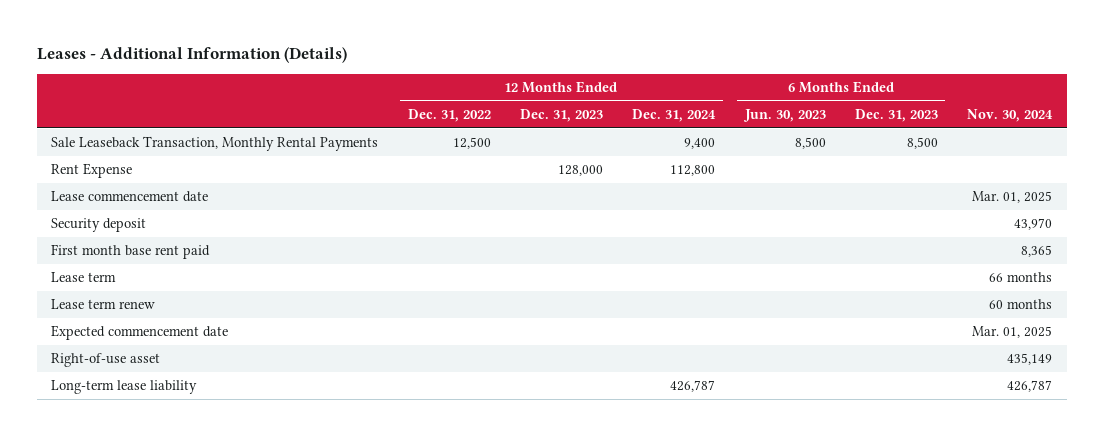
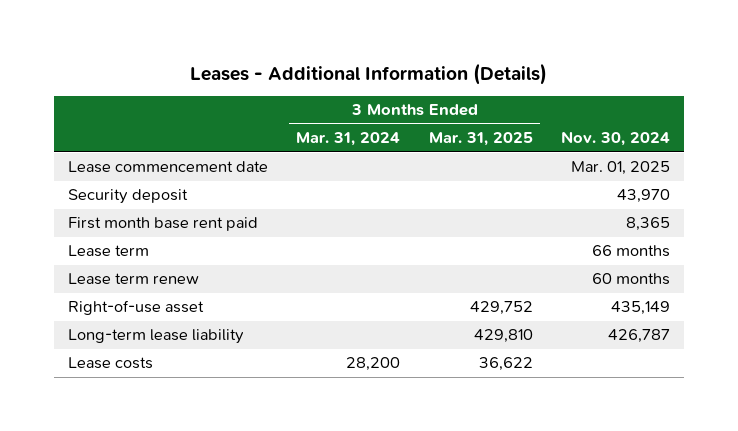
- | 12 Months Ended Dec. 31, 2022 | 12 Months Ended Dec. 31, 2023 | 12 Months Ended Dec. 31, 2024 | 6 Months Ended Jun. 30, 2023 | 6 Months Ended Dec. 31, 2023 | Nov. 30, 2024
+ | 3 Months Ended Mar. 31, 2024 | 3 Months Ended Mar. 31, 2025 | Nov. 30, 2024
- Sale Leaseback Transaction, Monthly Rental Payments | 12,500 | | 9,400 | 8,500 | 8,500 |
- Rent Expense | | 128,000 | 112,800 | | |
- Expected commencement date | | | | | | Mar. 01, 2025
+ Lease costs | 28,200 | 36,622 |

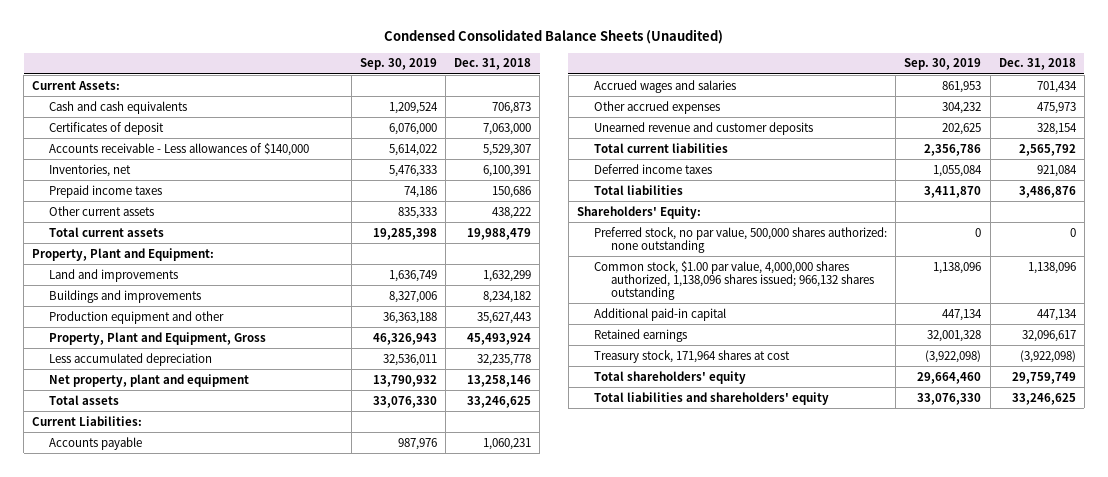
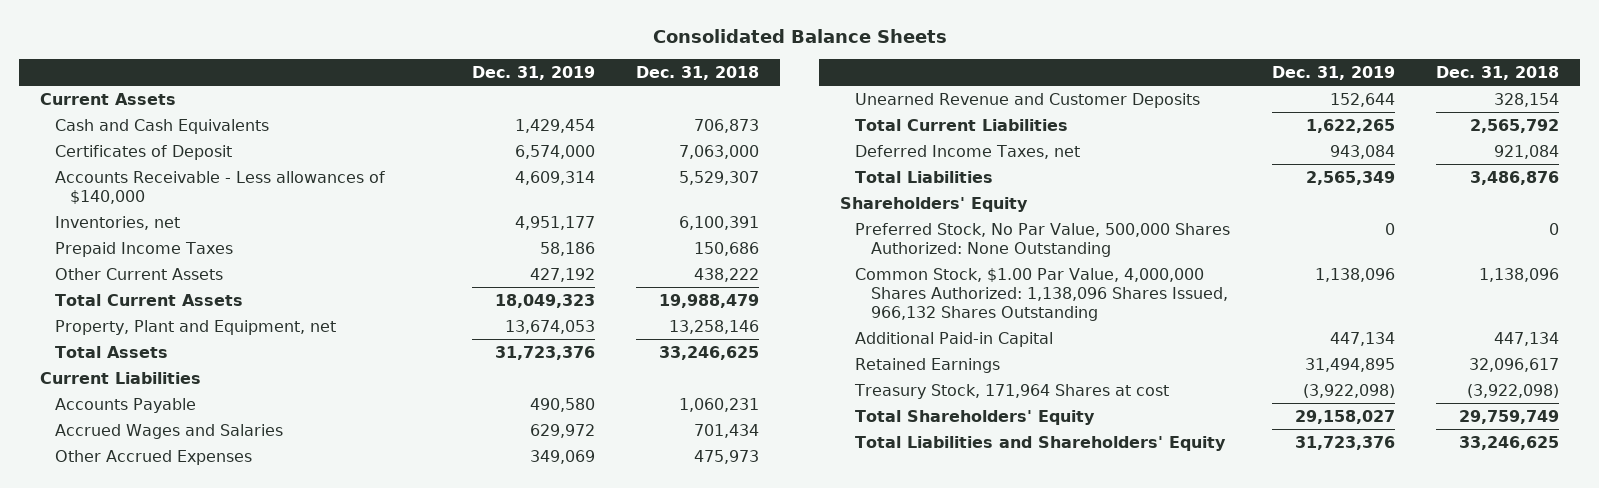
- Condensed Consolidated Balance Sheets (Unaudited)
+ Consolidated Balance Sheets
- | Sep. 30, 2019 | Dec. 31, 2018
+ | Dec. 31, 2019 | Dec. 31, 2018
- Current Assets:
- Cash and cash equivalents | 1,209,524 | 706,873
- Certificates of deposit | 6,076,000 | 7,063,000
- Accounts receivable - Less allowances of $140,000 | 5,614,022 | 5,529,307
+ Current Assets
+ Cash and Cash Equivalents | 1,429,454 | 706,873
+ Certificates of Deposit | 6,574,000 | 7,063,000
+ Accounts Receivable - Less allowances of $140,000 | 4,609,314 | 5,529,307
- Prepaid income taxes | 74,186 | 150,686
- Other current assets | 835,333 | 438,222
- Total current assets | 19,285,398 | 19,988,479
- Property, Plant and Equipment:
- Land and improvements | 1,636,749 | 1,632,299
- Buildings and improvements | 8,327,006 | 8,234,182
- Production equipment and other | 36,363,188 | 35,627,443
- Property, Plant and Equipment, Gross | 46,326,943 | 45,493,924
- Less accumulated depreciation | 32,536,011 | 32,235,778
- Net property, plant and equipment | 13,790,932 | 13,258,146
- Total assets | 33,076,330 | 33,246,625
- Current Liabilities:
- Accounts payable | 987,976 | 1,060,231
- Accrued wages and salaries | 861,953 | 701,434
- Other accrued expenses | 304,232 | 475,973
- Unearned revenue and customer deposits | 202,625 | 328,154
- Total current liabilities | 2,356,786 | 2,565,792
- Deferred income taxes | 1,055,084 | 921,084
- Total liabilities | 3,411,870 | 3,486,876
- Shareholders' Equity:
- Preferred stock, no par value, 500,000 shares authorized: none outstanding | 0 | 0
- Common stock, $1.00 par value, 4,000,000 shares authorized, 1,138,096 shares issued; 966,132 shares outstanding | 1,138,096 | 1,138,096
- Additional paid-in capital | 447,134 | 447,134
- Retained earnings | 32,001,328 | 32,096,617
- Treasury stock, 171,964 shares at cost | (3,922,098) | (3,922,098)
- Total shareholders' equity | 29,664,460 | 29,759,749
- Total liabilities and shareholders' equity | 33,076,330 | 33,246,625
+ Prepaid Income Taxes | 58,186 | 150,686
+ Other Current Assets | 427,192 | 438,222
+ Total Current Assets | 18,049,323 | 19,988,479
+ Property, Plant and Equipment, net | 13,674,053 | 13,258,146
+ Total Assets | 31,723,376 | 33,246,625
+ Current Liabilities
+ Accounts Payable | 490,580 | 1,060,231
+ Accrued Wages and Salaries | 629,972 | 701,434
+ Other Accrued Expenses | 349,069 | 475,973
+ Unearned Revenue and Customer Deposits | 152,644 | 328,154
+ Total Current Liabilities | 1,622,265 | 2,565,792
+ Deferred Income Taxes, net | 943,084 | 921,084
+ Total Liabilities | 2,565,349 | 3,486,876
+ Shareholders' Equity
+ Preferred Stock, No Par Value, 500,000 Shares Authorized: None Outstanding | 0 | 0
+ Common Stock, $1.00 Par Value, 4,000,000 Shares Authorized: 1,138,096 Shares Issued, 966,132 Shares Outstanding | 1,138,096 | 1,138,096
+ Additional Paid-in Capital | 447,134 | 447,134
+ Retained Earnings | 31,494,895 | 32,096,617
+ Treasury Stock, 171,964 Shares at cost | (3,922,098) | (3,922,098)
+ Total Shareholders' Equity | 29,158,027 | 29,759,749
+ Total Liabilities and Shareholders' Equity | 31,723,376 | 33,246,625

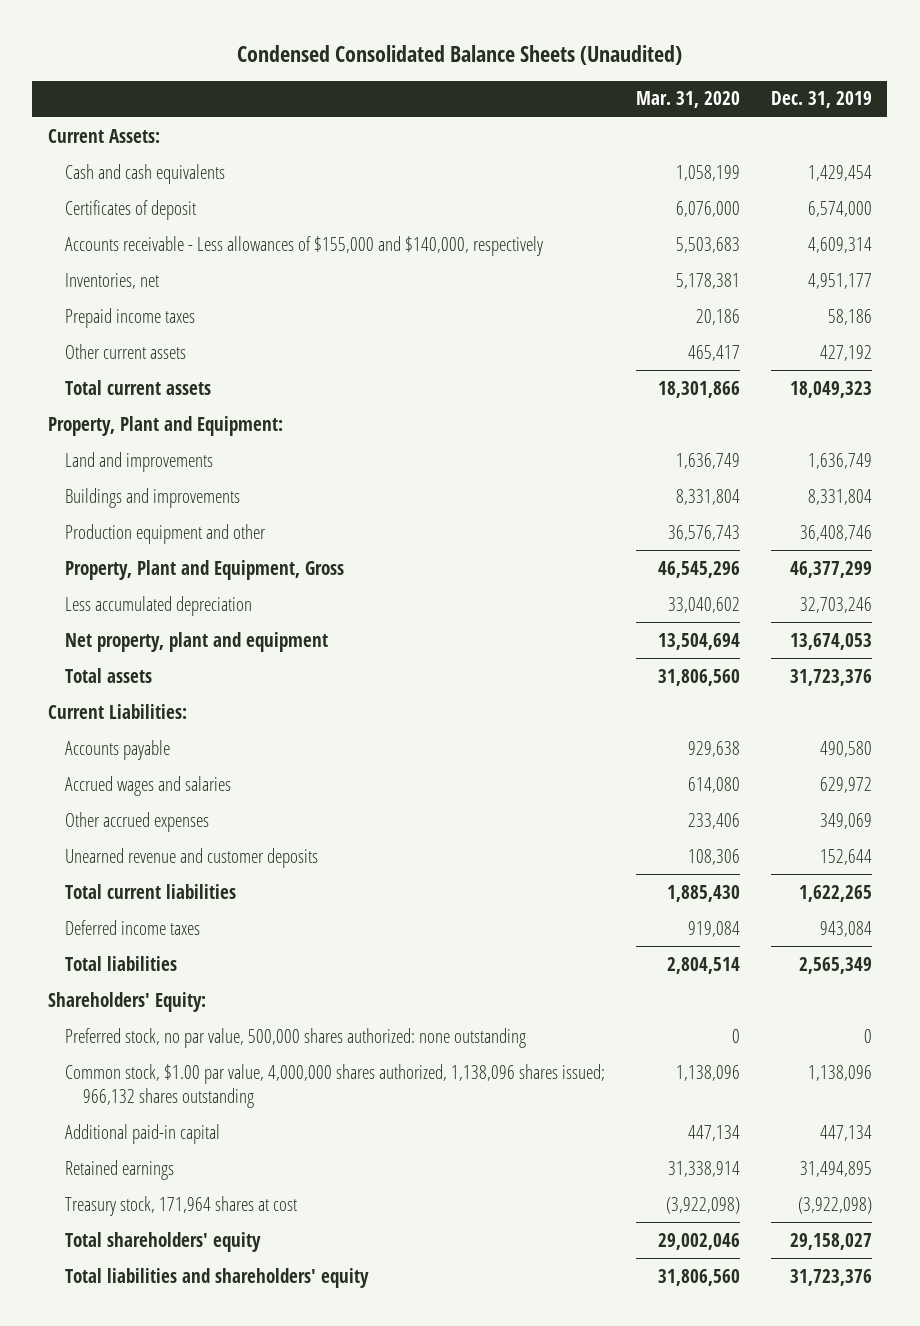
- Consolidated Balance Sheets
+ Condensed Consolidated Balance Sheets (Unaudited)
- | Dec. 31, 2019 | Dec. 31, 2018
+ | Mar. 31, 2020 | Dec. 31, 2019
- Current Assets
- Cash and Cash Equivalents | 1,429,454 | 706,873
- Certificates of Deposit | 6,574,000 | 7,063,000
- Accounts Receivable - Less allowances of $140,000 | 4,609,314 | 5,529,307
+ Current Assets:
+ Cash and cash equivalents | 1,058,199 | 1,429,454
+ Certificates of deposit | 6,076,000 | 6,574,000
+ Accounts receivable - Less allowances of $155,000 and $140,000, respectively | 5,503,683 | 4,609,314
- Prepaid Income Taxes | 58,186 | 150,686
- Other Current Assets | 427,192 | 438,222
- Total Current Assets | 18,049,323 | 19,988,479
- Property, Plant and Equipment, net | 13,674,053 | 13,258,146
- Total Assets | 31,723,376 | 33,246,625
- Current Liabilities
- Accounts Payable | 490,580 | 1,060,231
- Accrued Wages and Salaries | 629,972 | 701,434
- Other Accrued Expenses | 349,069 | 475,973
- Unearned Revenue and Customer Deposits | 152,644 | 328,154
- Total Current Liabilities | 1,622,265 | 2,565,792
- Deferred Income Taxes, net | 943,084 | 921,084
- Total Liabilities | 2,565,349 | 3,486,876
- Shareholders' Equity
- Preferred Stock, No Par Value, 500,000 Shares Authorized: None Outstanding | 0 | 0
- Common Stock, $1.00 Par Value, 4,000,000 Shares Authorized: 1,138,096 Shares Issued, 966,132 Shares Outstanding | 1,138,096 | 1,138,096
- Additional Paid-in Capital | 447,134 | 447,134
- Retained Earnings | 31,494,895 | 32,096,617
- Treasury Stock, 171,964 Shares at cost | (3,922,098) | (3,922,098)
- Total Shareholders' Equity | 29,158,027 | 29,759,749
- Total Liabilities and Shareholders' Equity | 31,723,376 | 33,246,625
+ Prepaid income taxes | 20,186 | 58,186
+ Other current assets | 465,417 | 427,192
+ Total current assets | 18,301,866 | 18,049,323
+ Property, Plant and Equipment:
+ Land and improvements | 1,636,749 | 1,636,749
+ Buildings and improvements | 8,331,804 | 8,331,804
+ Production equipment and other | 36,576,743 | 36,408,746
+ Property, Plant and Equipment, Gross | 46,545,296 | 46,377,299
+ Less accumulated depreciation | 33,040,602 | 32,703,246
+ Net property, plant and equipment | 13,504,694 | 13,674,053
+ Total assets | 31,806,560 | 31,723,376
+ Current Liabilities:
+ Accounts payable | 929,638 | 490,580
+ Accrued wages and salaries | 614,080 | 629,972
+ Other accrued expenses | 233,406 | 349,069
+ Unearned revenue and customer deposits | 108,306 | 152,644
+ Total current liabilities | 1,885,430 | 1,622,265
+ Deferred income taxes | 919,084 | 943,084
+ Total liabilities | 2,804,514 | 2,565,349
+ Shareholders' Equity:
+ Preferred stock, no par value, 500,000 shares authorized: none outstanding | 0 | 0
+ Common stock, $1.00 par value, 4,000,000 shares authorized, 1,138,096 shares issued; 966,132 shares outstanding | 1,138,096 | 1,138,096
+ Additional paid-in capital | 447,134 | 447,134
+ Retained earnings | 31,338,914 | 31,494,895
+ Treasury stock, 171,964 shares at cost | (3,922,098) | (3,922,098)
+ Total shareholders' equity | 29,002,046 | 29,158,027
+ Total liabilities and shareholders' equity | 31,806,560 | 31,723,376

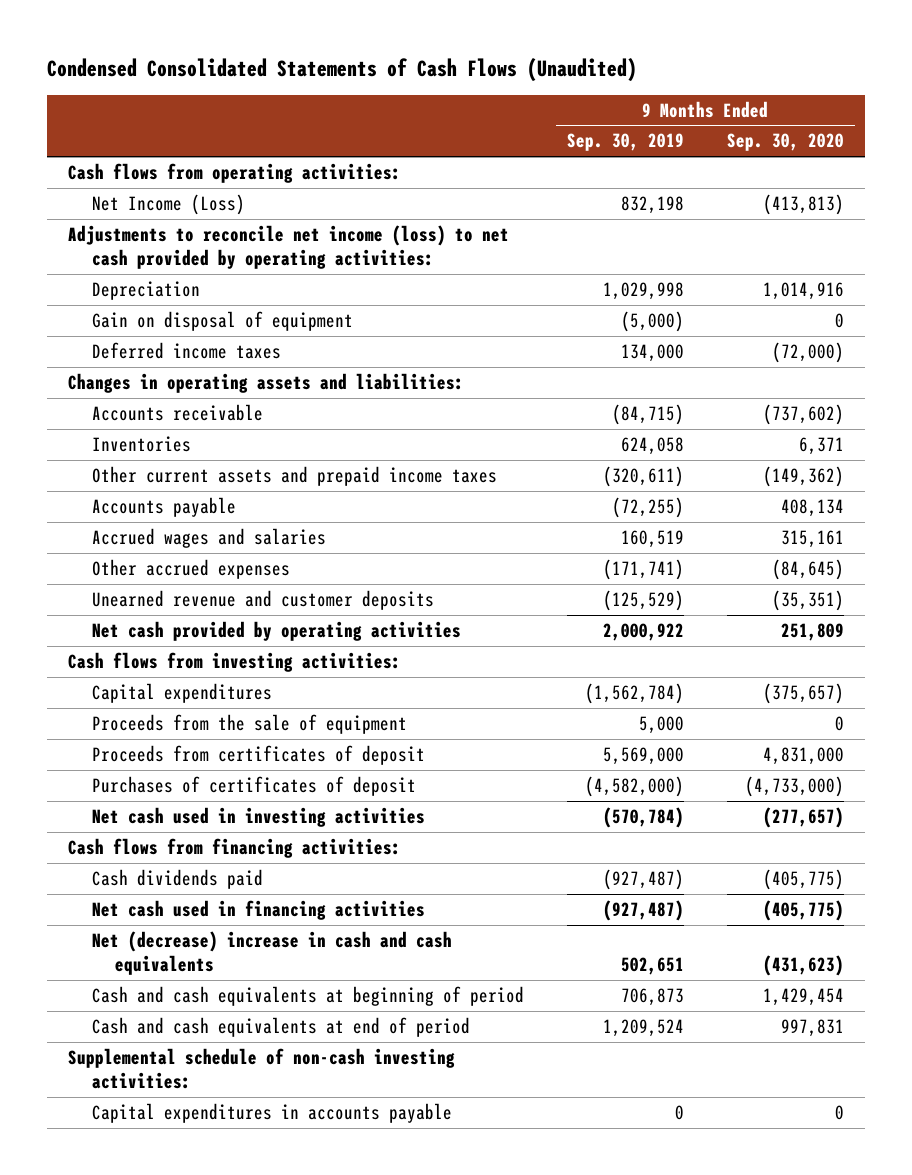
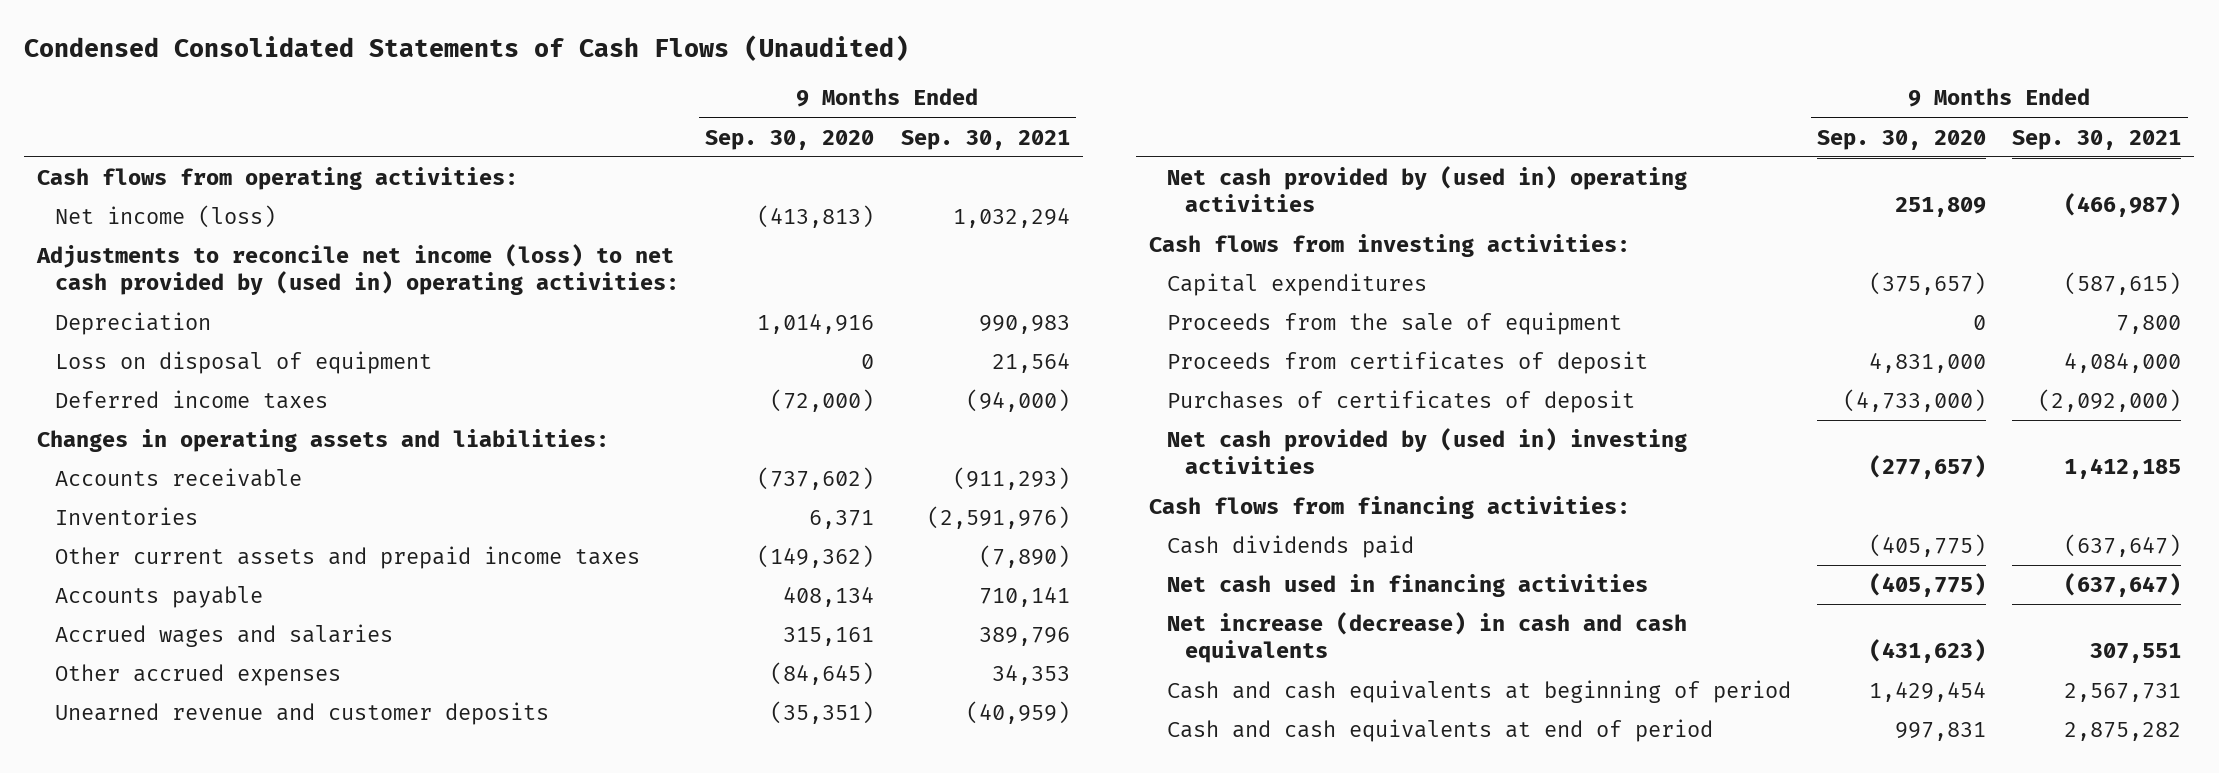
- | 9 Months Ended Sep. 30, 2019 | 9 Months Ended Sep. 30, 2020
+ | 9 Months Ended Sep. 30, 2020 | 9 Months Ended Sep. 30, 2021
- Net Income (Loss) | 832,198 | (413,813)
- Adjustments to reconcile net income (loss) to net cash provided by operating activities:
+ Net income (loss) | (413,813) | 1,032,294
+ Adjustments to reconcile net income (loss) to net cash provided by (used in) operating activities:
- Gain on disposal of equipment | (5,000) | 0
+ Loss on disposal of equipment | 0 | 21,564
- Net cash provided by operating activities | 2,000,922 | 251,809
+ Net cash provided by (used in) operating activities | 251,809 | (466,987)
- Net cash used in investing activities | (570,784) | (277,657)
+ Net cash provided by (used in) investing activities | (277,657) | 1,412,185
- Net (decrease) increase in cash and cash equivalents | 502,651 | (431,623)
+ Net increase (decrease) in cash and cash equivalents | (431,623) | 307,551
- Supplemental schedule of non-cash investing activities:
- Capital expenditures in accounts payable | 0 | 0

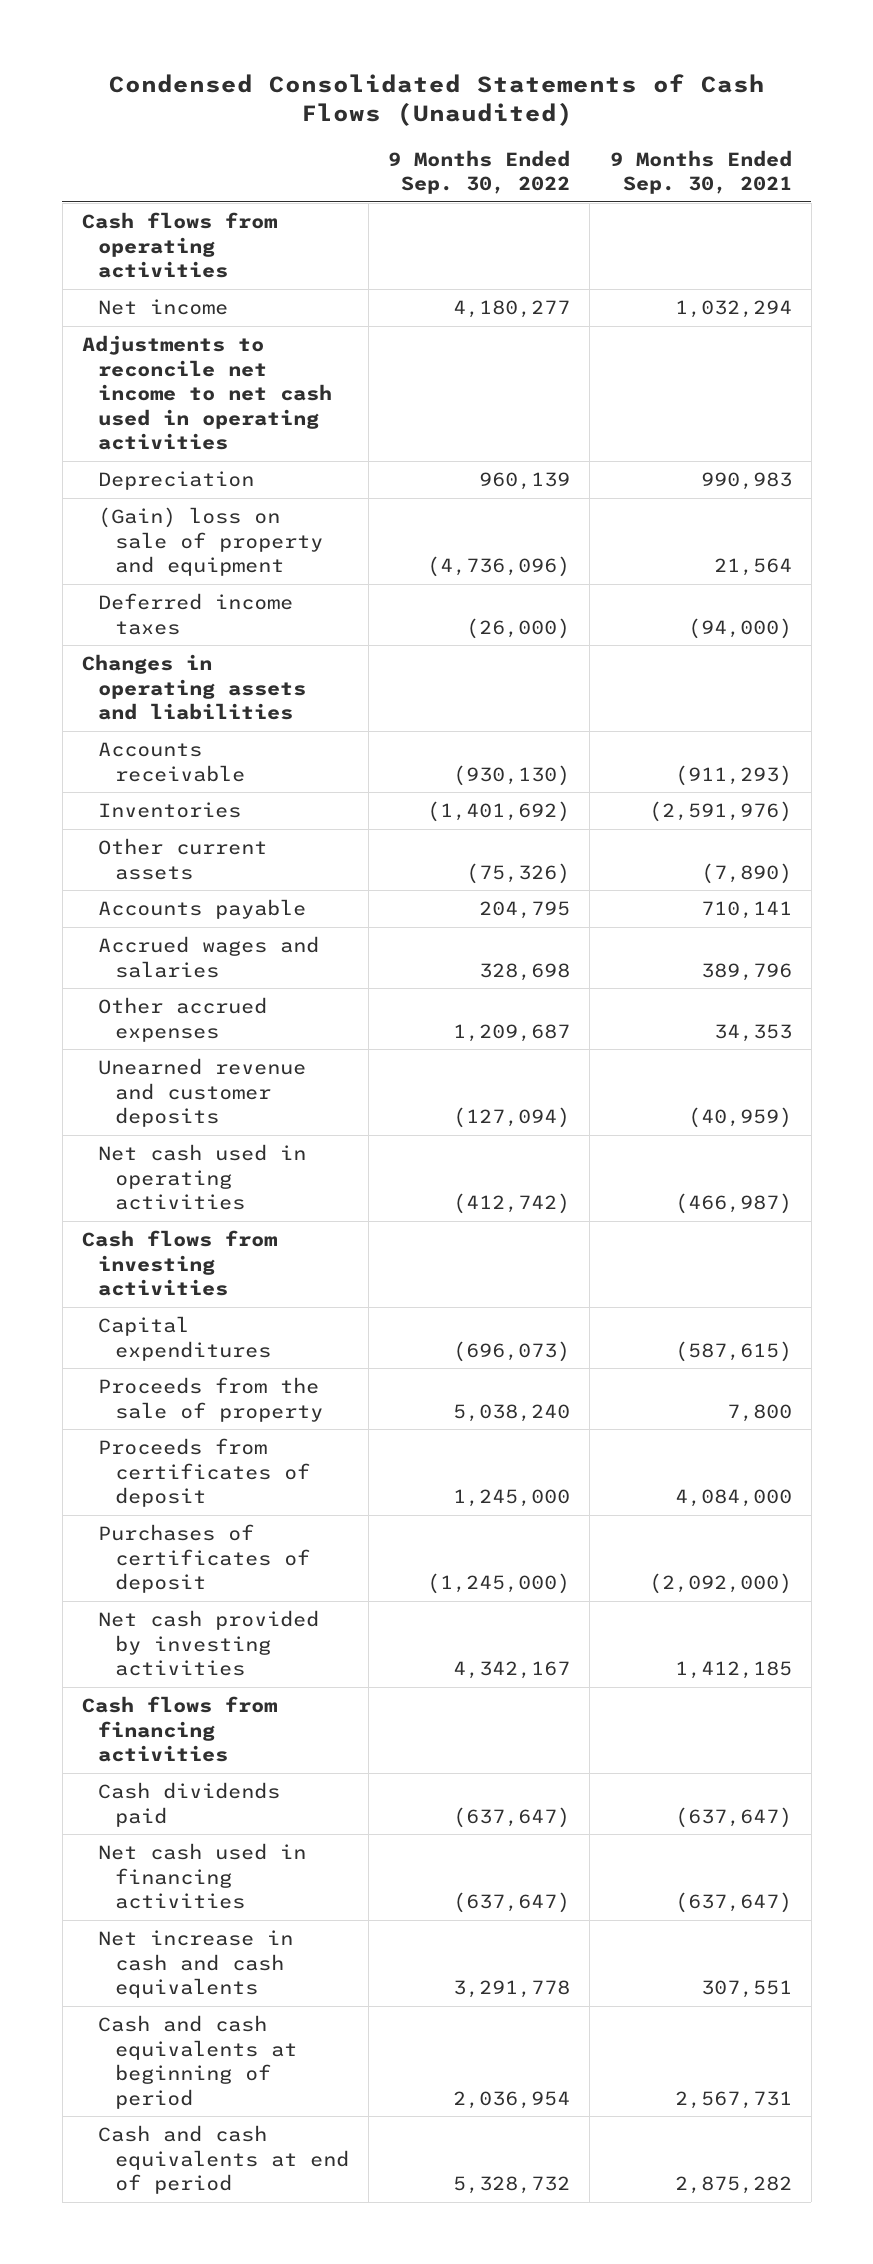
- | 9 Months Ended Sep. 30, 2020 | 9 Months Ended Sep. 30, 2021
+ | 9 Months Ended Sep. 30, 2022 | 9 Months Ended Sep. 30, 2021
- Cash flows from operating activities:
- Net income (loss) | (413,813) | 1,032,294
- Adjustments to reconcile net income (loss) to net cash provided by (used in) operating activities:
+ Cash flows from operating activities
+ Net income | 4,180,277 | 1,032,294
+ Adjustments to reconcile net income to net cash used in operating activities
- Loss on disposal of equipment | 0 | 21,564
+ (Gain) loss on sale of property and equipment | (4,736,096) | 21,564
- Changes in operating assets and liabilities:
+ Changes in operating assets and liabilities
- Other current assets and prepaid income taxes | (149,362) | (7,890)
+ Other current assets | (75,326) | (7,890)
- Net cash provided by (used in) operating activities | 251,809 | (466,987)
- Cash flows from investing activities:
+ Net cash used in operating activities | (412,742) | (466,987)
+ Cash flows from investing activities
- Proceeds from the sale of equipment | 0 | 7,800
+ Proceeds from the sale of property | 5,038,240 | 7,800
- Net cash provided by (used in) investing activities | (277,657) | 1,412,185
- Cash flows from financing activities:
+ Net cash provided by investing activities | 4,342,167 | 1,412,185
+ Cash flows from financing activities
- Net increase (decrease) in cash and cash equivalents | (431,623) | 307,551
+ Net increase in cash and cash equivalents | 3,291,778 | 307,551

